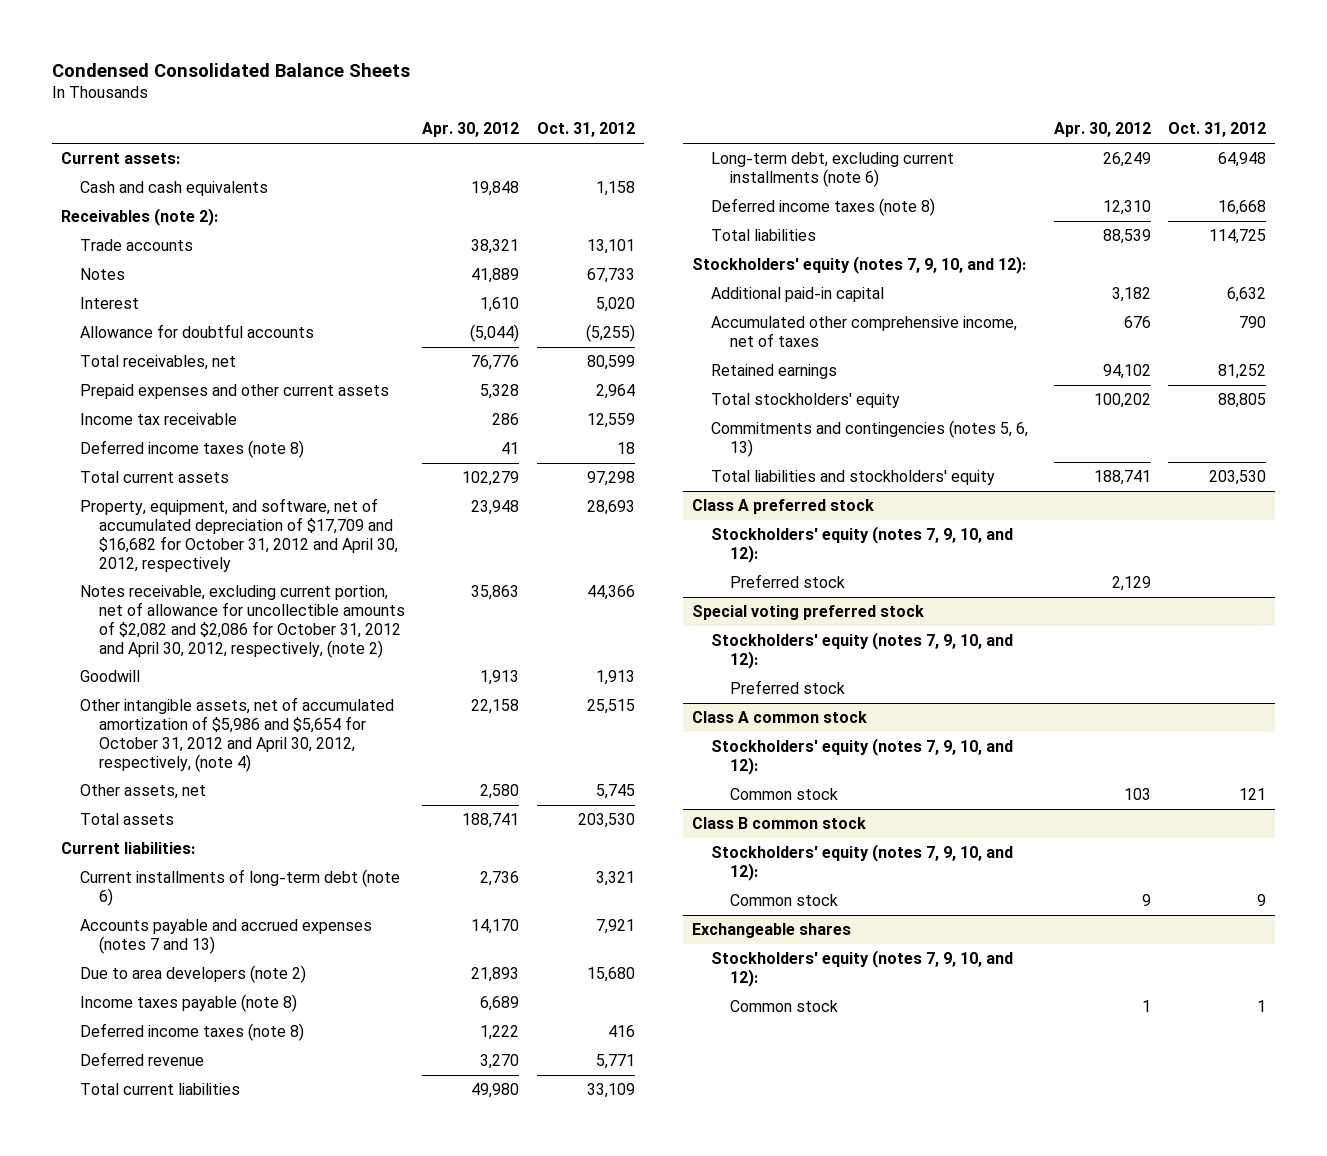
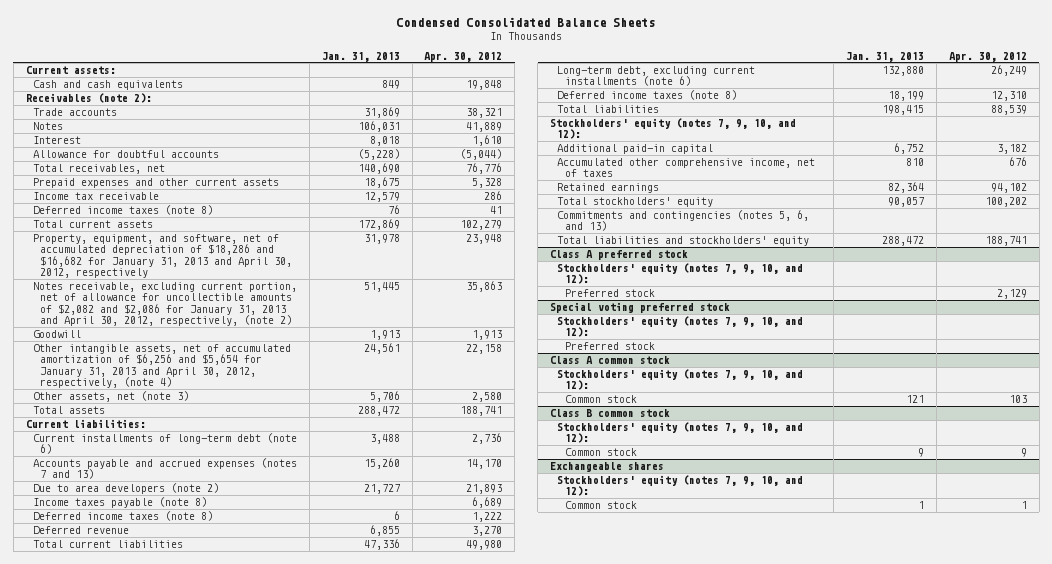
- | Apr. 30, 2012 | Oct. 31, 2012
+ | Jan. 31, 2013 | Apr. 30, 2012
- Property, equipment, and software, net of accumulated depreciation of $17,709 and $16,682 for October 31, 2012 and April 30, 2012, respectively | 23,948 | 28,693
- Notes receivable, excluding current portion, net of allowance for uncollectible amounts of $2,082 and $2,086 for October 31, 2012 and April 30, 2012, respectively, (note 2) | 35,863 | 44,366
+ Property, equipment, and software, net of accumulated depreciation of $18,286 and $16,682 for January 31, 2013 and April 30, 2012, respectively | 31,978 | 23,948
+ Notes receivable, excluding current portion, net of allowance for uncollectible amounts of $2,082 and $2,086 for January 31, 2013 and April 30, 2012, respectively, (note 2) | 51,445 | 35,863
- Other intangible assets, net of accumulated amortization of $5,986 and $5,654 for October 31, 2012 and April 30, 2012, respectively, (note 4) | 22,158 | 25,515
- Other assets, net | 2,580 | 5,745
+ Other intangible assets, net of accumulated amortization of $6,256 and $5,654 for January 31, 2013 and April 30, 2012, respectively, (note 4) | 24,561 | 22,158
+ Other assets, net (note 3) | 5,706 | 2,580
- Commitments and contingencies (notes 5, 6, 13)
+ Commitments and contingencies (notes 5, 6, and 13)

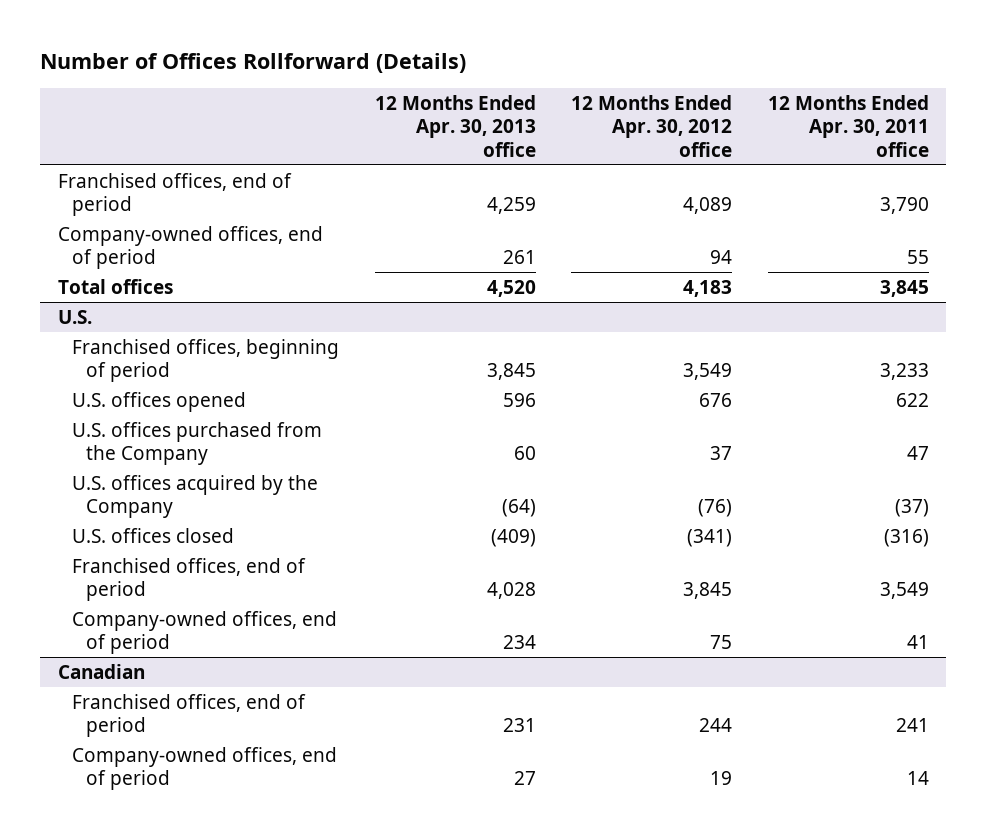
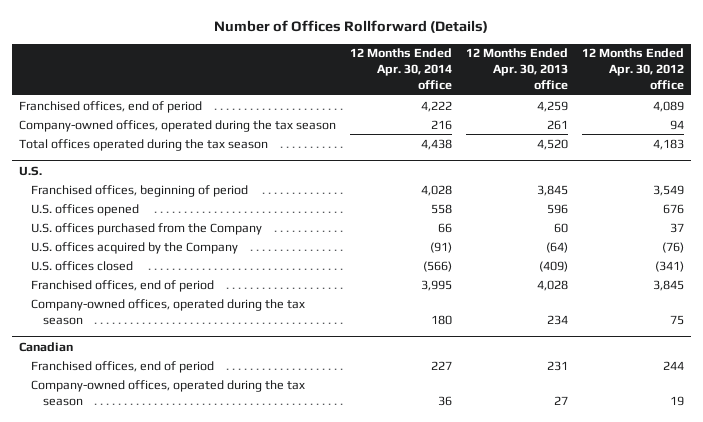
- | 12 Months Ended Apr. 30, 2013 office | 12 Months Ended Apr. 30, 2012 office | 12 Months Ended Apr. 30, 2011 office
+ | 12 Months Ended Apr. 30, 2014 office | 12 Months Ended Apr. 30, 2013 office | 12 Months Ended Apr. 30, 2012 office
- Company-owned offices, end of period | 261 | 94 | 55
- Total offices | 4,520 | 4,183 | 3,845
+ Company-owned offices, operated during the tax season | 216 | 261 | 94
+ Total offices operated during the tax season | 4,438 | 4,520 | 4,183
@ U.S.
- Company-owned offices, end of period | 234 | 75 | 41
+ Company-owned offices, operated during the tax season | 180 | 234 | 75
@ Canadian
- Company-owned offices, end of period | 27 | 19 | 14
+ Company-owned offices, operated during the tax season | 36 | 27 | 19

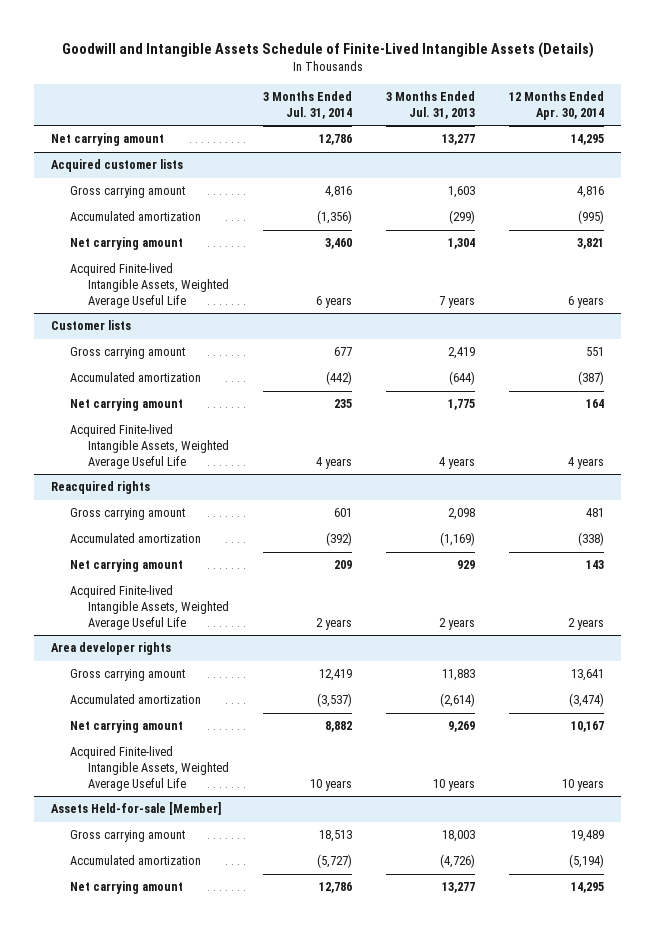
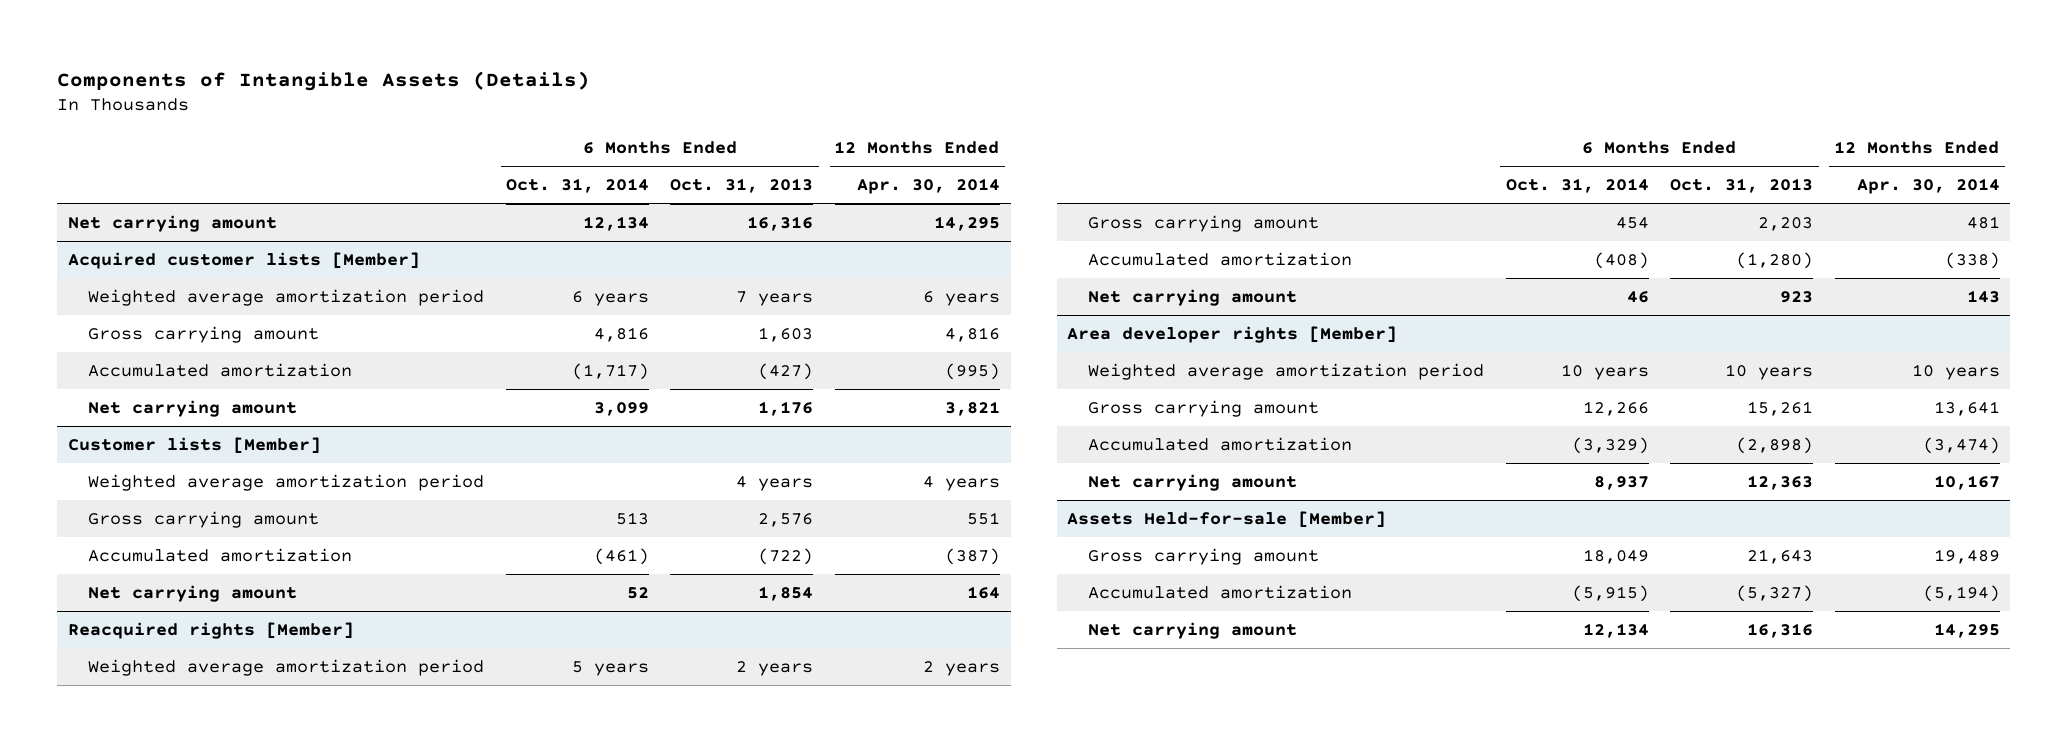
- Goodwill and Intangible Assets Schedule of Finite-Lived Intangible Assets (Details)
+ Components of Intangible Assets (Details)
- | 3 Months Ended Jul. 31, 2014 | 3 Months Ended Jul. 31, 2013 | 12 Months Ended Apr. 30, 2014
+ | 6 Months Ended Oct. 31, 2014 | 6 Months Ended Oct. 31, 2013 | 12 Months Ended Apr. 30, 2014
- Acquired customer lists
+ Acquired customer lists [Member]
+ Weighted average amortization period | 6 years | 7 years | 6 years
- Acquired Finite-lived Intangible Assets, Weighted Average Useful Life | 6 years | 7 years | 6 years
- Customer lists
+ Customer lists [Member]
+ Weighted average amortization period | | 4 years | 4 years
- Acquired Finite-lived Intangible Assets, Weighted Average Useful Life | 4 years | 4 years | 4 years
- Reacquired rights
+ Reacquired rights [Member]
+ Weighted average amortization period | 5 years | 2 years | 2 years
- Acquired Finite-lived Intangible Assets, Weighted Average Useful Life | 2 years | 2 years | 2 years
- Area developer rights
+ Area developer rights [Member]
+ Weighted average amortization period | 10 years | 10 years | 10 years
- Acquired Finite-lived Intangible Assets, Weighted Average Useful Life | 10 years | 10 years | 10 years

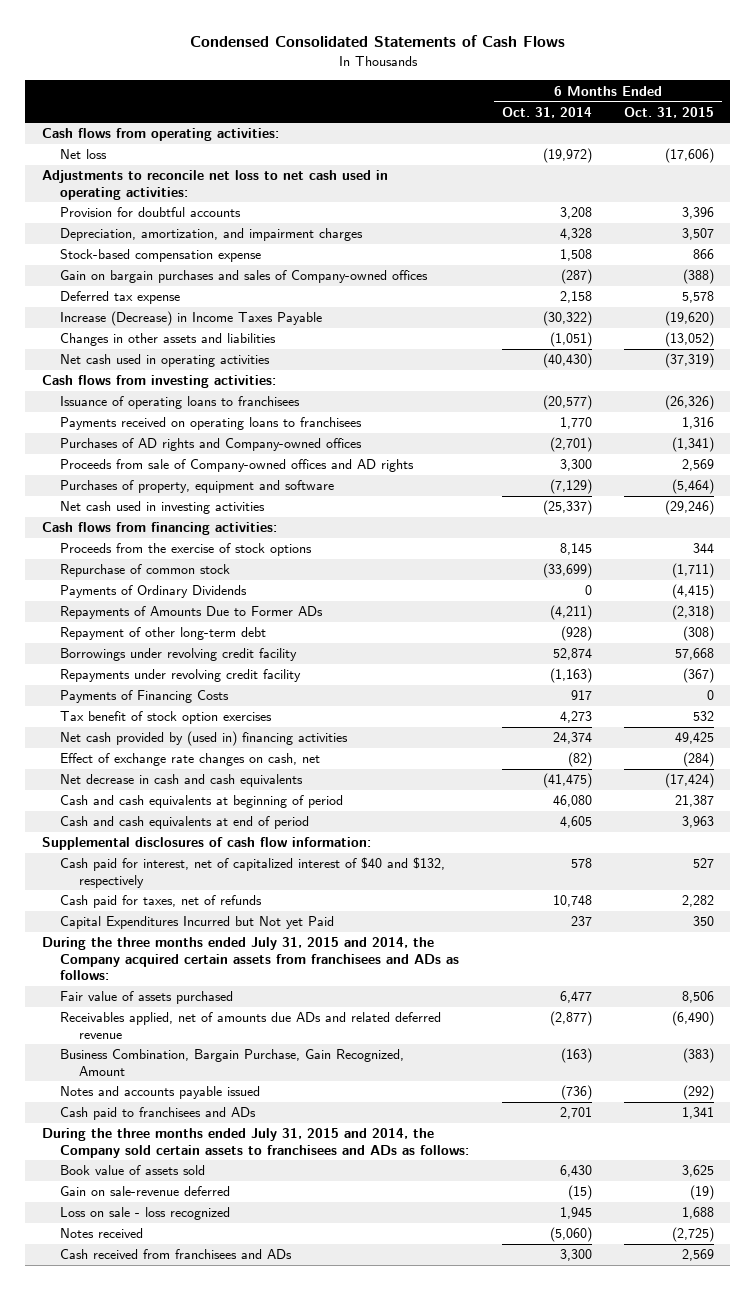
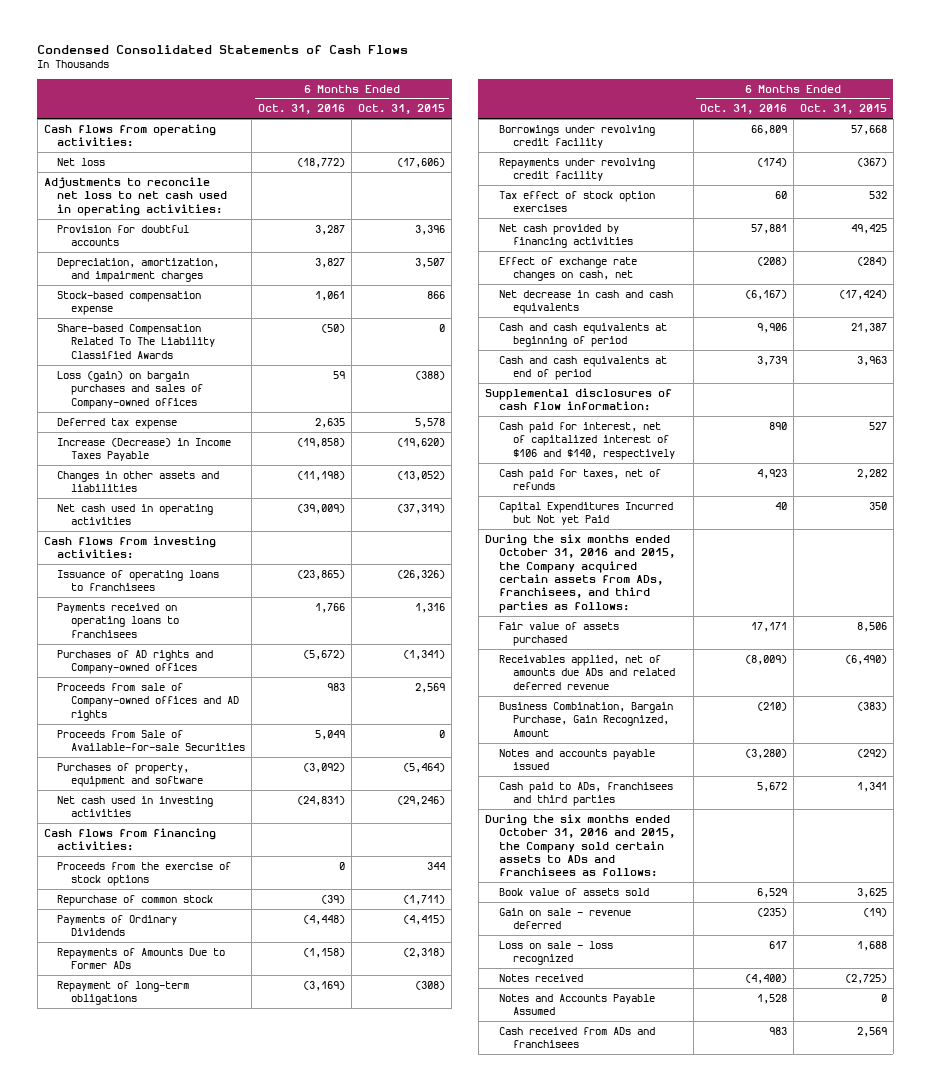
- | 6 Months Ended Oct. 31, 2014 | 6 Months Ended Oct. 31, 2015
+ | 6 Months Ended Oct. 31, 2016 | 6 Months Ended Oct. 31, 2015
- Gain on bargain purchases and sales of Company-owned offices | (287) | (388)
+ Share-based Compensation Related To The Liability Classified Awards | (50) | 0
+ Loss (gain) on bargain purchases and sales of Company-owned offices | 59 | (388)
+ Proceeds from Sale of Available-for-sale Securities | 5,049 | 0
- Repayment of other long-term debt | (928) | (308)
+ Repayment of long-term obligations | (3,169) | (308)
- Payments of Financing Costs | 917 | 0
- Tax benefit of stock option exercises | 4,273 | 532
- Net cash provided by (used in) financing activities | 24,374 | 49,425
+ Tax effect of stock option exercises | 60 | 532
+ Net cash provided by financing activities | 57,881 | 49,425
- Cash paid for interest, net of capitalized interest of $40 and $132, respectively | 578 | 527
+ Cash paid for interest, net of capitalized interest of $106 and $140, respectively | 890 | 527
- During the three months ended July 31, 2015 and 2014, the Company acquired certain assets from franchisees and ADs as follows:
+ During the six months ended October 31, 2016 and 2015, the Company acquired certain assets from ADs, franchisees, and third parties as follows:
- Cash paid to franchisees and ADs | 2,701 | 1,341
- During the three months ended July 31, 2015 and 2014, the Company sold certain assets to franchisees and ADs as follows:
+ Cash paid to ADs, franchisees and third parties | 5,672 | 1,341
+ During the six months ended October 31, 2016 and 2015, the Company sold certain assets to ADs and franchisees as follows:
- Gain on sale-revenue deferred | (15) | (19)
+ Gain on sale - revenue deferred | (235) | (19)
- Cash received from franchisees and ADs | 3,300 | 2,569
+ Notes and Accounts Payable Assumed | 1,528 | 0
+ Cash received from ADs and franchisees | 983 | 2,569

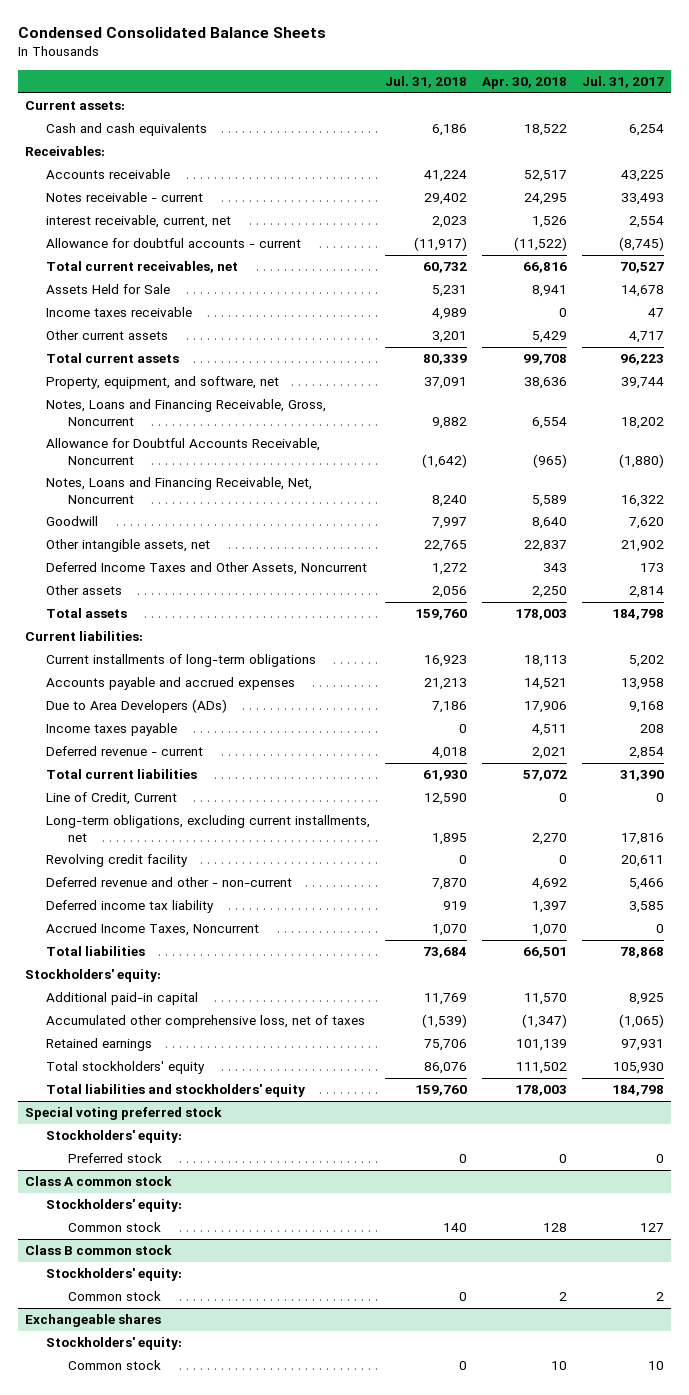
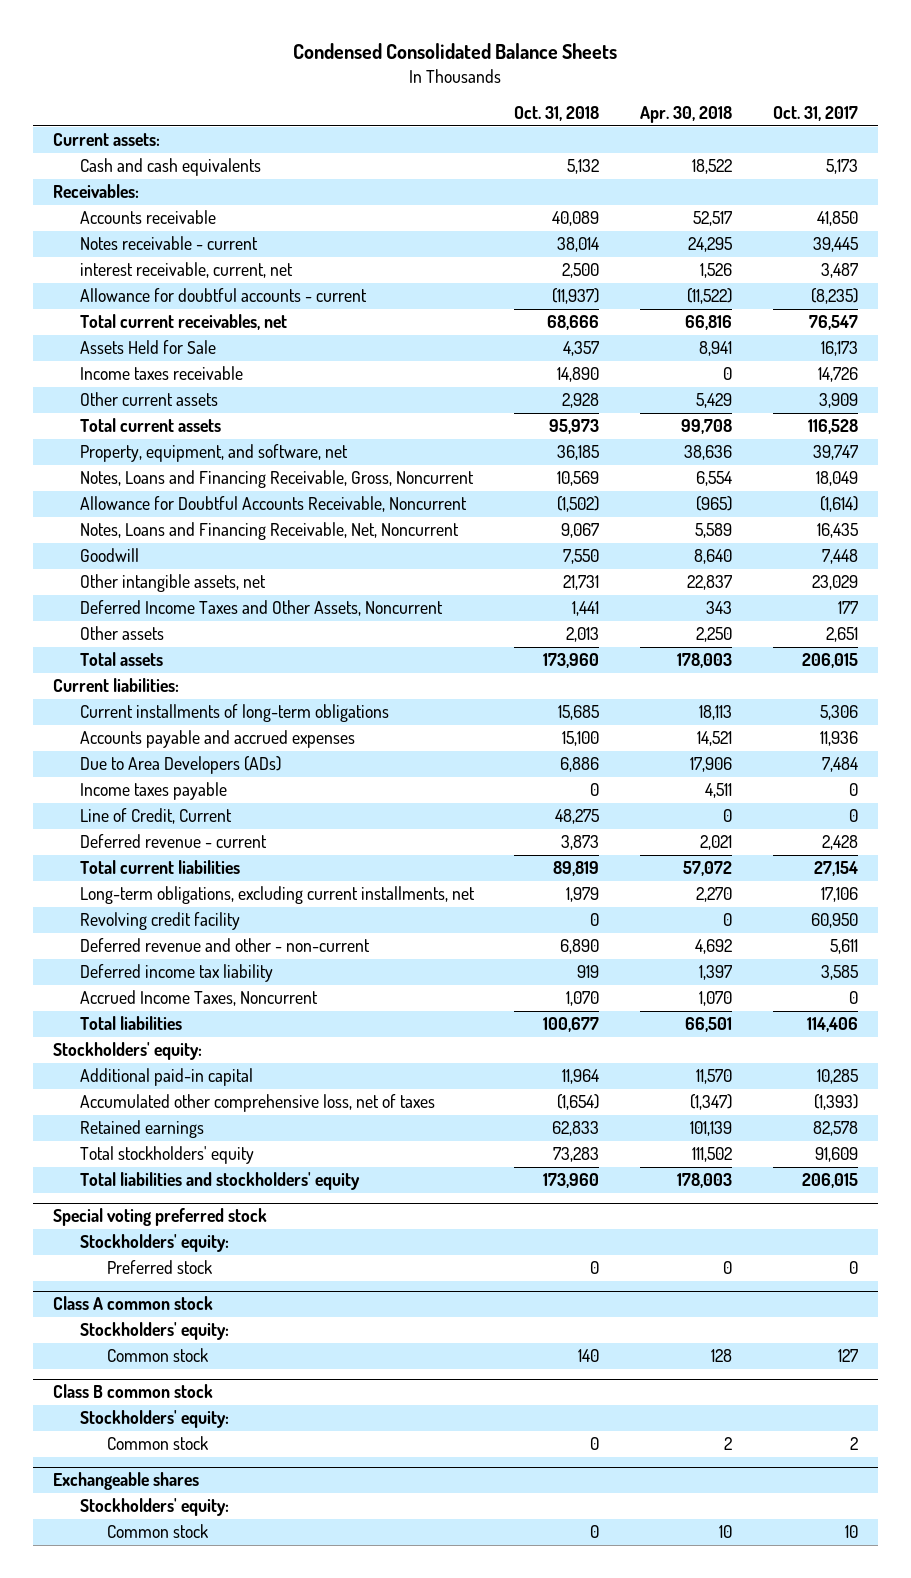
- | Jul. 31, 2018 | Apr. 30, 2018 | Jul. 31, 2017
+ | Oct. 31, 2018 | Apr. 30, 2018 | Oct. 31, 2017
moved up: Line of Credit, Current | 48,275 | 0 | 0

